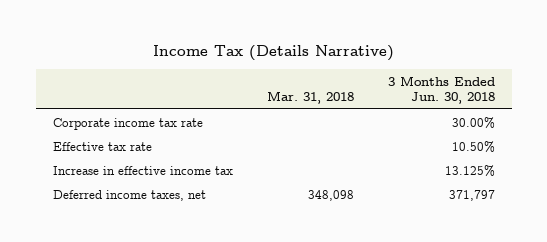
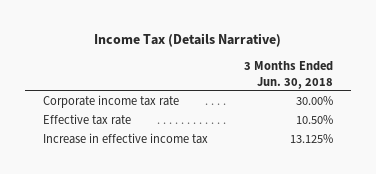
- | Mar. 31, 2018 | 3 Months Ended Jun. 30, 2018
+ | 3 Months Ended Jun. 30, 2018
- Deferred income taxes, net | 348,098 | 371,797

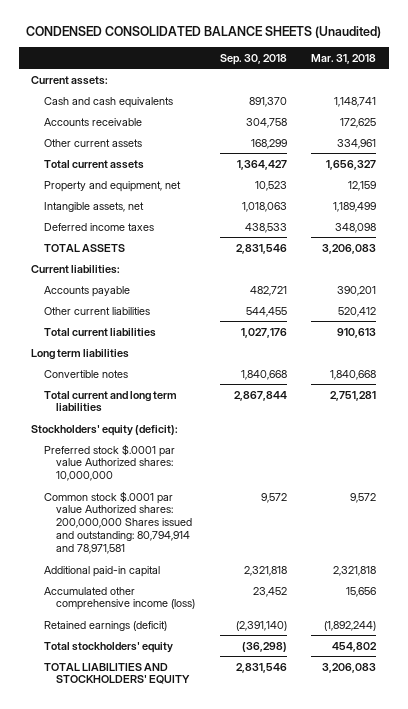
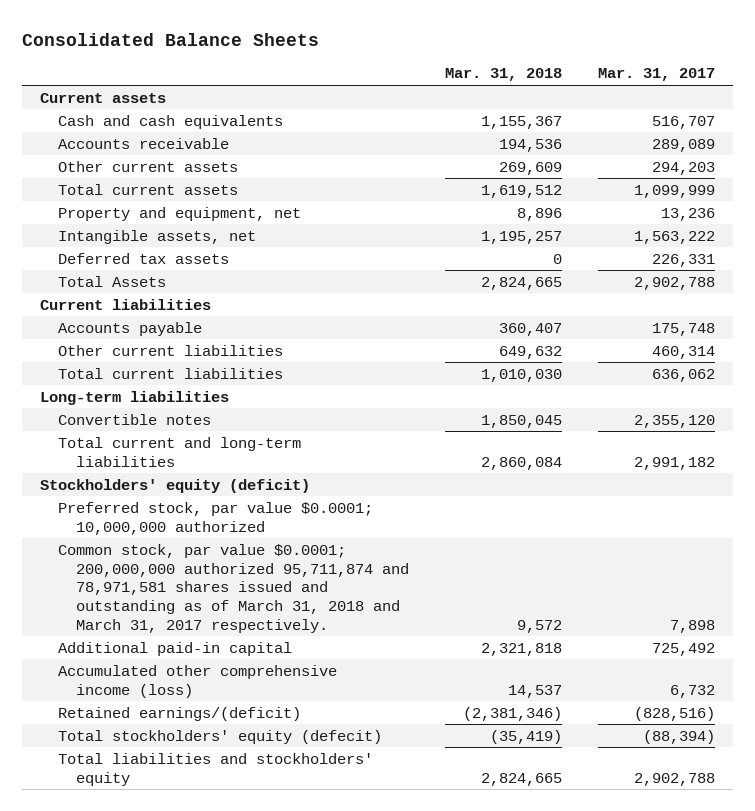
- CONDENSED CONSOLIDATED BALANCE SHEETS (Unaudited)
+ Consolidated Balance Sheets
- | Sep. 30, 2018 | Mar. 31, 2018
+ | Mar. 31, 2018 | Mar. 31, 2017
- Current assets:
- Cash and cash equivalents | 891,370 | 1,148,741
- Accounts receivable | 304,758 | 172,625
- Other current assets | 168,299 | 334,961
- Total current assets | 1,364,427 | 1,656,327
- Property and equipment, net | 10,523 | 12,159
- Intangible assets, net | 1,018,063 | 1,189,499
- Deferred income taxes | 438,533 | 348,098
- TOTAL ASSETS | 2,831,546 | 3,206,083
- Current liabilities:
- Accounts payable | 482,721 | 390,201
- Other current liabilities | 544,455 | 520,412
- Total current liabilities | 1,027,176 | 910,613
- Long term liabilities
- Convertible notes | 1,840,668 | 1,840,668
- Total current and long term liabilities | 2,867,844 | 2,751,281
- Stockholders' equity (deficit):
- Preferred stock $.0001 par value Authorized shares: 10,000,000
- Common stock $.0001 par value Authorized shares: 200,000,000 Shares issued and outstanding: 80,794,914 and 78,971,581 | 9,572 | 9,572
+ Current assets
+ Cash and cash equivalents | 1,155,367 | 516,707
+ Accounts receivable | 194,536 | 289,089
+ Other current assets | 269,609 | 294,203
+ Total current assets | 1,619,512 | 1,099,999
+ Property and equipment, net | 8,896 | 13,236
+ Intangible assets, net | 1,195,257 | 1,563,222
+ Deferred tax assets | 0 | 226,331
+ Total Assets | 2,824,665 | 2,902,788
+ Current liabilities
+ Accounts payable | 360,407 | 175,748
+ Other current liabilities | 649,632 | 460,314
+ Total current liabilities | 1,010,030 | 636,062
+ Long-term liabilities
+ Convertible notes | 1,850,045 | 2,355,120
+ Total current and long-term liabilities | 2,860,084 | 2,991,182
+ Stockholders' equity (deficit)
+ Preferred stock, par value $0.0001; 10,000,000 authorized
+ Common stock, par value $0.0001; 200,000,000 authorized 95,711,874 and 78,971,581 shares issued and outstanding as of March 31, 2018 and March 31, 2017 respectively. | 9,572 | 7,898
- Accumulated other comprehensive income (loss) | 23,452 | 15,656
- Retained earnings (deficit) | (2,391,140) | (1,892,244)
- Total stockholders' equity | (36,298) | 454,802
- TOTAL LIABILITIES AND STOCKHOLDERS' EQUITY | 2,831,546 | 3,206,083
+ Accumulated other comprehensive income (loss) | 14,537 | 6,732
+ Retained earnings/(deficit) | (2,381,346) | (828,516)
+ Total stockholders' equity (defecit) | (35,419) | (88,394)
+ Total liabilities and stockholders' equity | 2,824,665 | 2,902,788

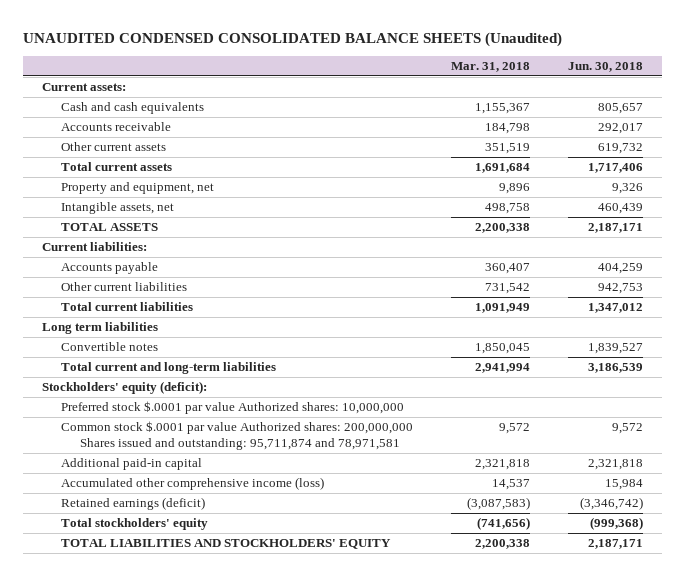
- Consolidated Balance Sheets
+ UNAUDITED CONDENSED CONSOLIDATED BALANCE SHEETS (Unaudited)
- | Mar. 31, 2018 | Mar. 31, 2017
+ | Mar. 31, 2018 | Jun. 30, 2018
- Current assets
+ Current assets:
- Accounts receivable | 194,536 | 289,089
- Other current assets | 269,609 | 294,203
- Total current assets | 1,619,512 | 1,099,999
- Property and equipment, net | 8,896 | 13,236
- Intangible assets, net | 1,195,257 | 1,563,222
- Deferred tax assets | 0 | 226,331
- Total Assets | 2,824,665 | 2,902,788
- Current liabilities
+ Accounts receivable | 184,798 | 292,017
+ Other current assets | 351,519 | 619,732
+ Total current assets | 1,691,684 | 1,717,406
+ Property and equipment, net | 9,896 | 9,326
+ Intangible assets, net | 498,758 | 460,439
+ TOTAL ASSETS | 2,200,338 | 2,187,171
+ Current liabilities:
- Other current liabilities | 649,632 | 460,314
- Total current liabilities | 1,010,030 | 636,062
- Long-term liabilities
+ Other current liabilities | 731,542 | 942,753
+ Total current liabilities | 1,091,949 | 1,347,012
+ Long term liabilities
- Total current and long-term liabilities | 2,860,084 | 2,991,182
- Stockholders' equity (deficit)
- Preferred stock, par value $0.0001; 10,000,000 authorized
- Common stock, par value $0.0001; 200,000,000 authorized 95,711,874 and 78,971,581 shares issued and outstanding as of March 31, 2018 and March 31, 2017 respectively. | 9,572 | 7,898
+ Total current and long-term liabilities | 2,941,994 | 3,186,539
+ Stockholders' equity (deficit):
+ Preferred stock $.0001 par value Authorized shares: 10,000,000
+ Common stock $.0001 par value Authorized shares: 200,000,000 Shares issued and outstanding: 95,711,874 and 78,971,581 | 9,572 | 9,572
- Retained earnings/(deficit) | (2,381,346) | (828,516)
- Total stockholders' equity (defecit) | (35,419) | (88,394)
- Total liabilities and stockholders' equity | 2,824,665 | 2,902,788
+ Retained earnings (deficit) | (3,087,583) | (3,346,742)
+ Total stockholders' equity | (741,656) | (999,368)
+ TOTAL LIABILITIES AND STOCKHOLDERS' EQUITY | 2,200,338 | 2,187,171

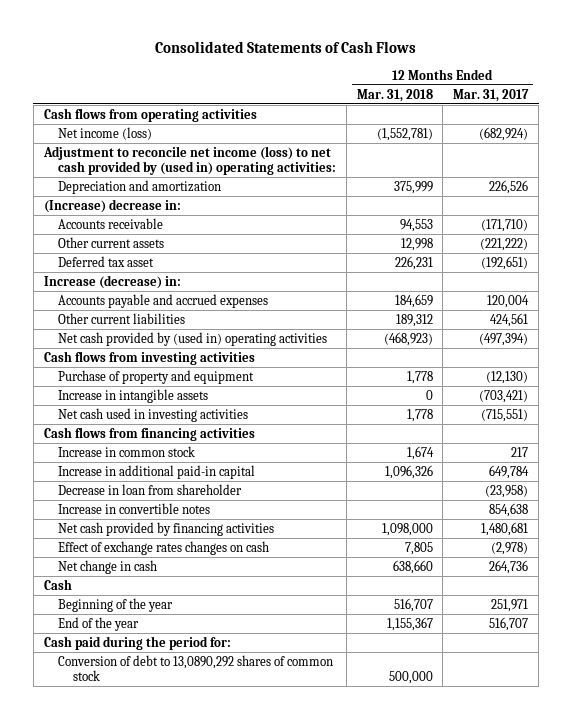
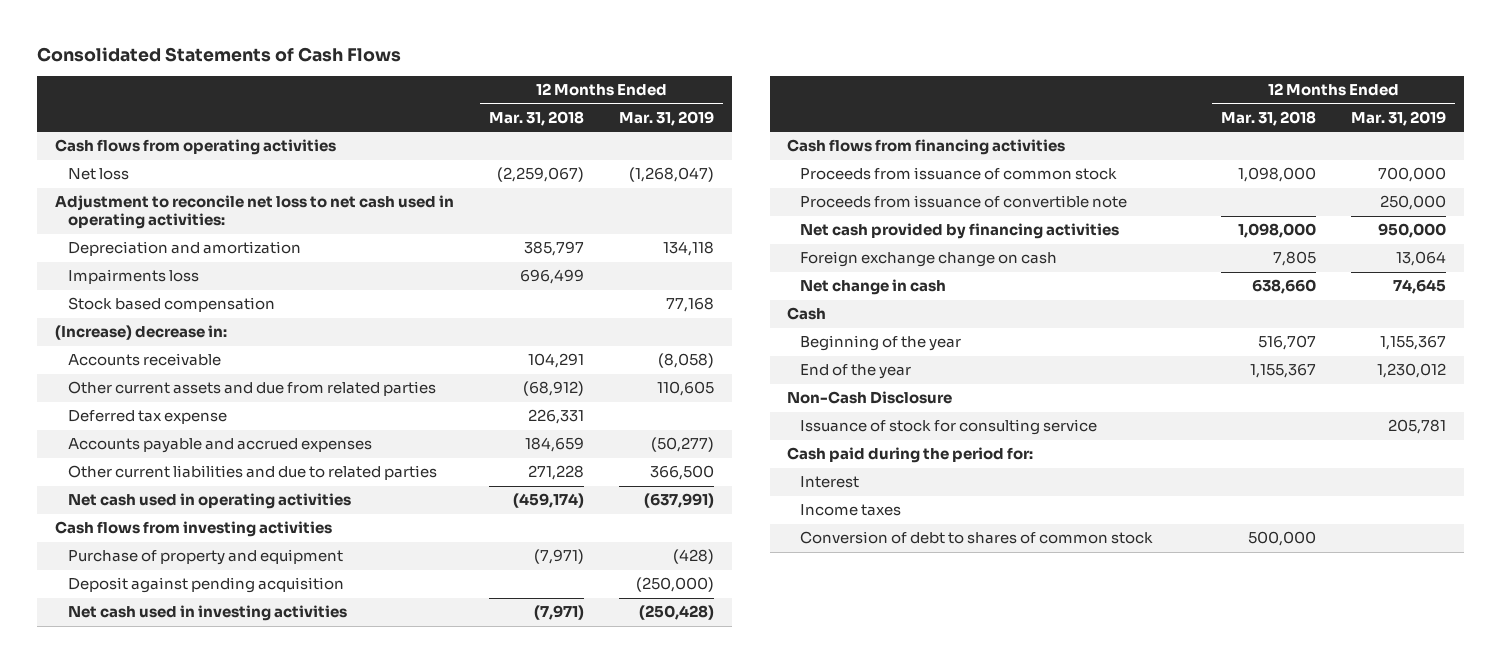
- | 12 Months Ended Mar. 31, 2018 | 12 Months Ended Mar. 31, 2017
+ | 12 Months Ended Mar. 31, 2018 | 12 Months Ended Mar. 31, 2019
- Net income (loss) | (1,552,781) | (682,924)
- Adjustment to reconcile net income (loss) to net cash provided by (used in) operating activities:
- Depreciation and amortization | 375,999 | 226,526
+ Net loss | (2,259,067) | (1,268,047)
+ Adjustment to reconcile net loss to net cash used in operating activities:
+ Depreciation and amortization | 385,797 | 134,118
+ Impairments loss | 696,499 |
+ Stock based compensation | | 77,168
- Accounts receivable | 94,553 | (171,710)
- Other current assets | 12,998 | (221,222)
- Deferred tax asset | 226,231 | (192,651)
- Increase (decrease) in:
+ Accounts receivable | 104,291 | (8,058)
+ Other current assets and due from related parties | (68,912) | 110,605
+ Deferred tax expense | 226,331 |
- Other current liabilities | 189,312 | 424,561
- Net cash provided by (used in) operating activities | (468,923) | (497,394)
+ Other current liabilities and due to related parties | 271,228 | 366,500
+ Net cash used in operating activities | (459,174) | (637,991)
- Purchase of property and equipment | 1,778 | (12,130)
- Increase in intangible assets | 0 | (703,421)
- Net cash used in investing activities | 1,778 | (715,551)
+ Purchase of property and equipment | (7,971) | (428)
+ Deposit against pending acquisition | | (250,000)
+ Net cash used in investing activities | (7,971) | (250,428)
- Increase in common stock | 1,674 | 217
- Increase in additional paid-in capital | 1,096,326 | 649,784
- Decrease in loan from shareholder | | (23,958)
- Increase in convertible notes | | 854,638
+ Proceeds from issuance of common stock | 1,098,000 | 700,000
+ Proceeds from issuance of convertible note | | 250,000
- Effect of exchange rates changes on cash | 7,805 | (2,978)
+ Foreign exchange change on cash | 7,805 | 13,064
+ Non-Cash Disclosure
+ Issuance of stock for consulting service | | 205,781
- Conversion of debt to 13,0890,292 shares of common stock | 500,000 |
+ Interest
+ Income taxes
+ Conversion of debt to shares of common stock | 500,000 |

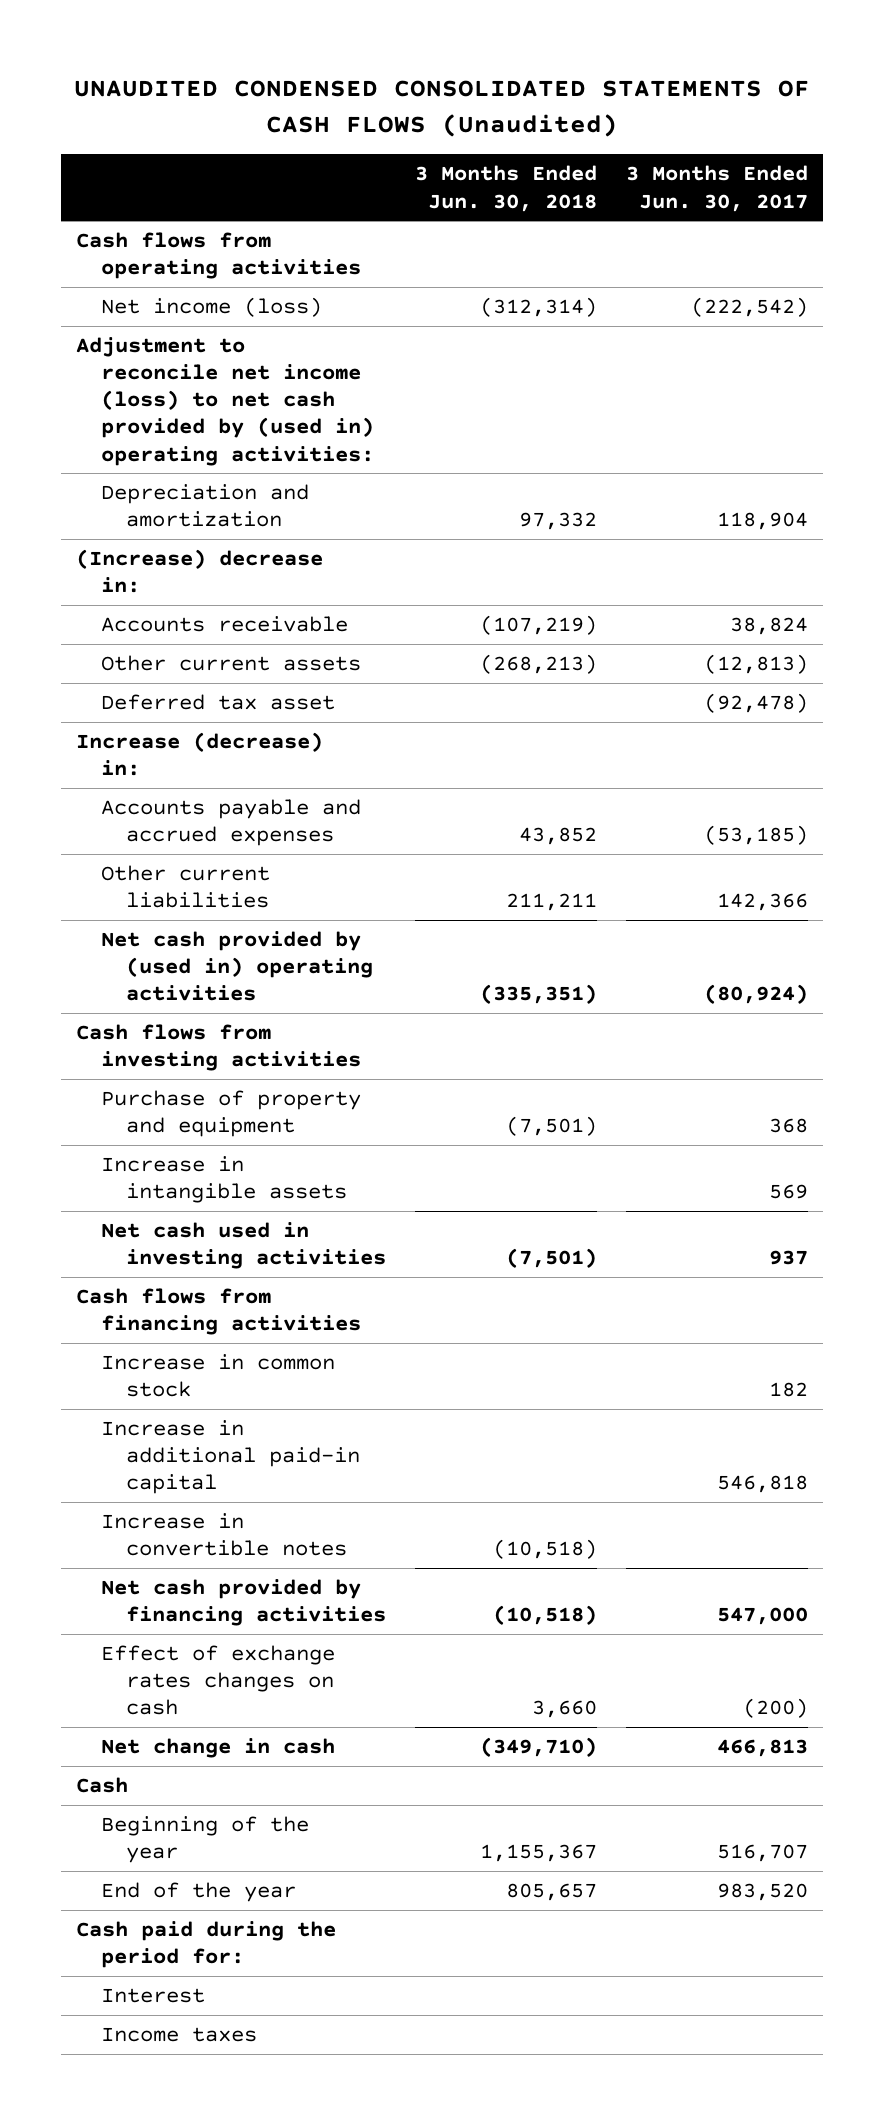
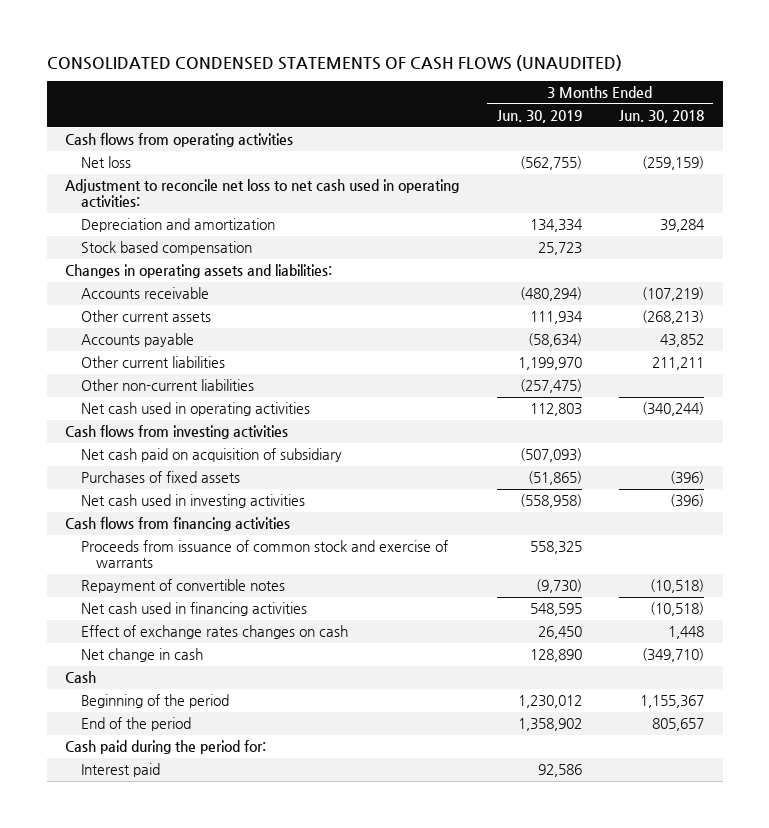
- UNAUDITED CONDENSED CONSOLIDATED STATEMENTS OF CASH FLOWS (Unaudited)
+ CONSOLIDATED CONDENSED STATEMENTS OF CASH FLOWS (UNAUDITED)
- | 3 Months Ended Jun. 30, 2018 | 3 Months Ended Jun. 30, 2017
+ | 3 Months Ended Jun. 30, 2019 | 3 Months Ended Jun. 30, 2018
- Net income (loss) | (312,314) | (222,542)
- Adjustment to reconcile net income (loss) to net cash provided by (used in) operating activities:
- Depreciation and amortization | 97,332 | 118,904
- (Increase) decrease in:
+ Net loss | (562,755) | (259,159)
+ Adjustment to reconcile net loss to net cash used in operating activities:
+ Depreciation and amortization | 134,334 | 39,284
+ Stock based compensation | 25,723 |
+ Changes in operating assets and liabilities:
- Deferred tax asset | | (92,478)
- Increase (decrease) in:
- Accounts payable and accrued expenses | 43,852 | (53,185)
+ Accounts payable | (58,634) | 43,852
- Net cash provided by (used in) operating activities | (335,351) | (80,924)
+ Other non-current liabilities | (257,475) |
+ Net cash used in operating activities | 112,803 | (340,244)
- Purchase of property and equipment | (7,501) | 368
- Increase in intangible assets | | 569
- Net cash used in investing activities | (7,501) | 937
+ Net cash paid on acquisition of subsidiary | (507,093) |
+ Purchases of fixed assets | (51,865) | (396)
+ Net cash used in investing activities | (558,958) | (396)
- Increase in common stock | | 182
- Increase in additional paid-in capital | | 546,818
- Increase in convertible notes | (10,518) |
- Net cash provided by financing activities | (10,518) | 547,000
- Effect of exchange rates changes on cash | 3,660 | (200)
+ Proceeds from issuance of common stock and exercise of warrants | 558,325 |
+ Repayment of convertible notes | (9,730) | (10,518)
+ Net cash used in financing activities | 548,595 | (10,518)
+ Effect of exchange rates changes on cash | 26,450 | 1,448
- Beginning of the year | 1,155,367 | 516,707
- End of the year | 805,657 | 983,520
+ Beginning of the period | 1,230,012 | 1,155,367
+ End of the period | 1,358,902 | 805,657
- Interest
- Income taxes
+ Interest paid | 92,586 |

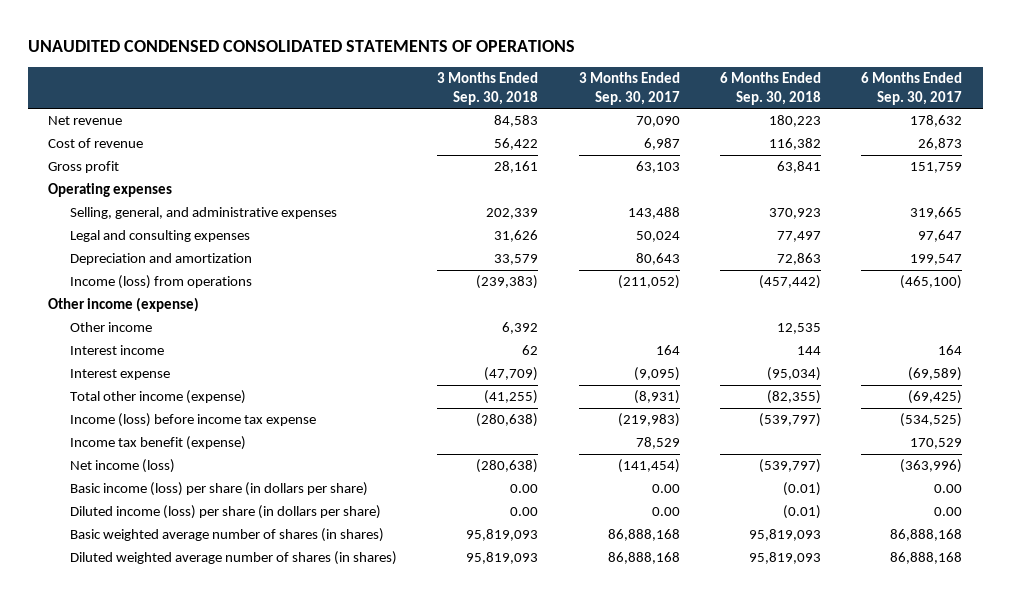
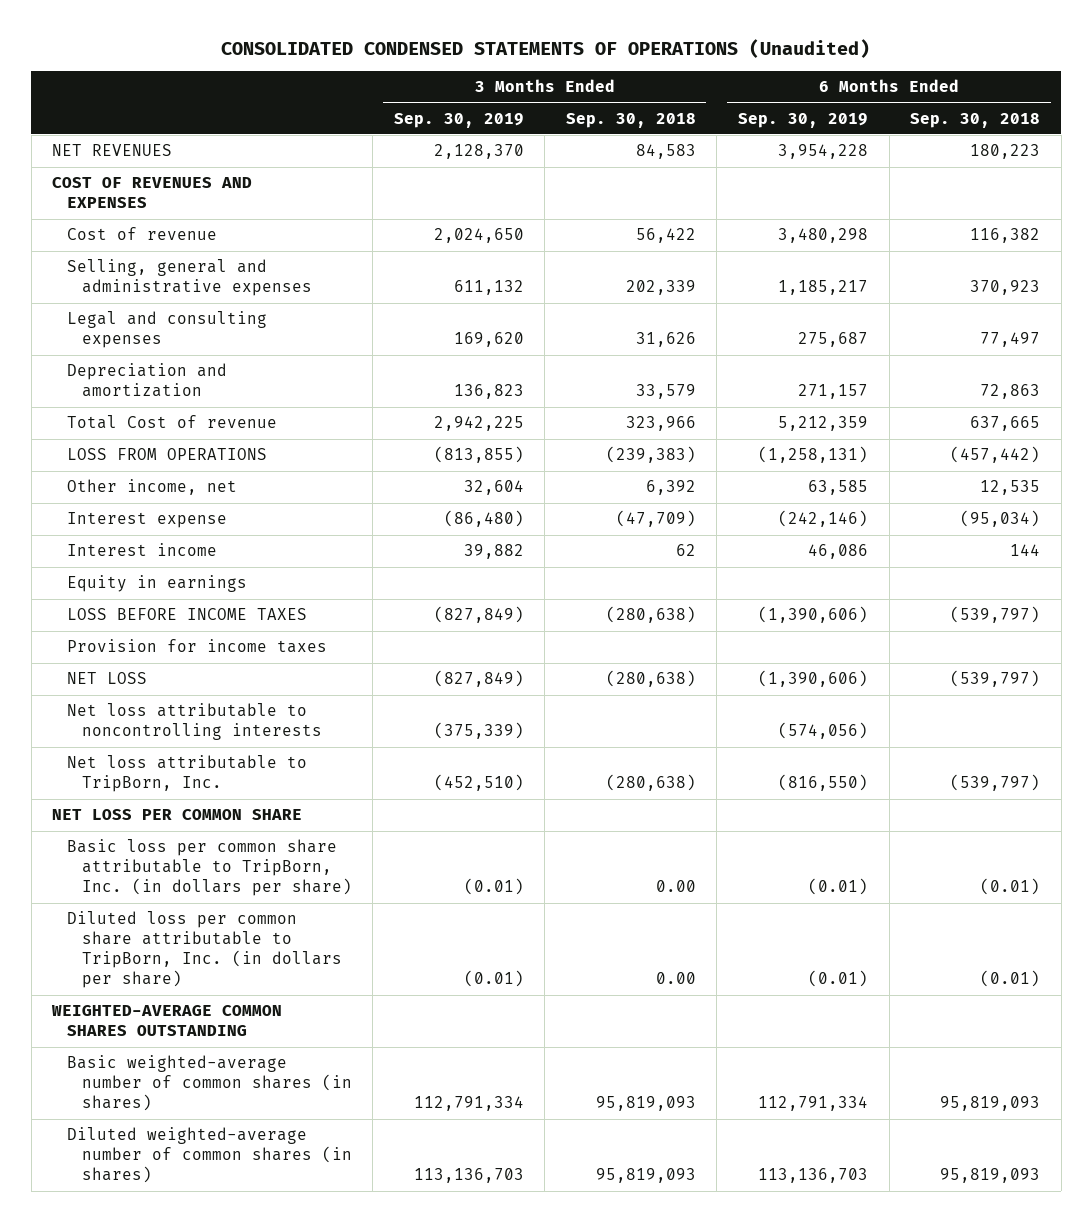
- UNAUDITED CONDENSED CONSOLIDATED STATEMENTS OF OPERATIONS
+ CONSOLIDATED CONDENSED STATEMENTS OF OPERATIONS (Unaudited)
- | 3 Months Ended Sep. 30, 2018 | 3 Months Ended Sep. 30, 2017 | 6 Months Ended Sep. 30, 2018 | 6 Months Ended Sep. 30, 2017
+ | 3 Months Ended Sep. 30, 2019 | 3 Months Ended Sep. 30, 2018 | 6 Months Ended Sep. 30, 2019 | 6 Months Ended Sep. 30, 2018
- Net revenue | 84,583 | 70,090 | 180,223 | 178,632
+ NET REVENUES | 2,128,370 | 84,583 | 3,954,228 | 180,223
+ COST OF REVENUES AND EXPENSES
- Gross profit | 28,161 | 63,103 | 63,841 | 151,759
- Operating expenses
- Selling, general, and administrative expenses | 202,339 | 143,488 | 370,923 | 319,665
+ Selling, general and administrative expenses | 611,132 | 202,339 | 1,185,217 | 370,923
- Income (loss) from operations | (239,383) | (211,052) | (457,442) | (465,100)
- Other income (expense)
- Other income | 6,392 | | 12,535 |
+ Total Cost of revenue | 2,942,225 | 323,966 | 5,212,359 | 637,665
+ LOSS FROM OPERATIONS | (813,855) | (239,383) | (1,258,131) | (457,442)
+ Other income, net | 32,604 | 6,392 | 63,585 | 12,535
- Total other income (expense) | (41,255) | (8,931) | (82,355) | (69,425)
- Income (loss) before income tax expense | (280,638) | (219,983) | (539,797) | (534,525)
- Income tax benefit (expense) | | 78,529 | | 170,529
- Net income (loss) | (280,638) | (141,454) | (539,797) | (363,996)
- Basic income (loss) per share (in dollars per share) | 0.00 | 0.00 | (0.01) | 0.00
- Diluted income (loss) per share (in dollars per share) | 0.00 | 0.00 | (0.01) | 0.00
- Basic weighted average number of shares (in shares) | 95,819,093 | 86,888,168 | 95,819,093 | 86,888,168
- Diluted weighted average number of shares (in shares) | 95,819,093 | 86,888,168 | 95,819,093 | 86,888,168
moved down: Interest income | 39,882 | 62 | 46,086 | 144
+ Equity in earnings
+ LOSS BEFORE INCOME TAXES | (827,849) | (280,638) | (1,390,606) | (539,797)
+ Provision for income taxes
+ NET LOSS | (827,849) | (280,638) | (1,390,606) | (539,797)
+ Net loss attributable to noncontrolling interests | (375,339) | | (574,056) |
+ Net loss attributable to TripBorn, Inc. | (452,510) | (280,638) | (816,550) | (539,797)
+ NET LOSS PER COMMON SHARE
+ Basic loss per common share attributable to TripBorn, Inc. (in dollars per share) | (0.01) | 0.00 | (0.01) | (0.01)
+ Diluted loss per common share attributable to TripBorn, Inc. (in dollars per share) | (0.01) | 0.00 | (0.01) | (0.01)
+ WEIGHTED-AVERAGE COMMON SHARES OUTSTANDING
+ Basic weighted-average number of common shares (in shares) | 112,791,334 | 95,819,093 | 112,791,334 | 95,819,093
+ Diluted weighted-average number of common shares (in shares) | 113,136,703 | 95,819,093 | 113,136,703 | 95,819,093

